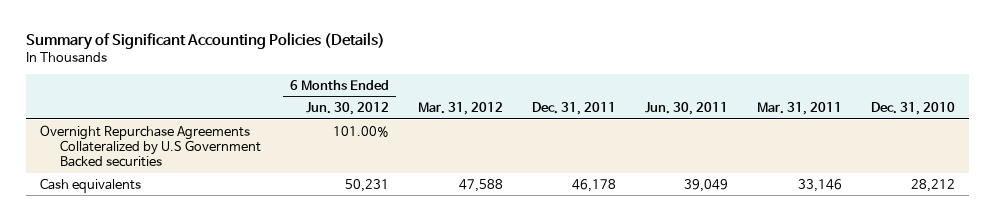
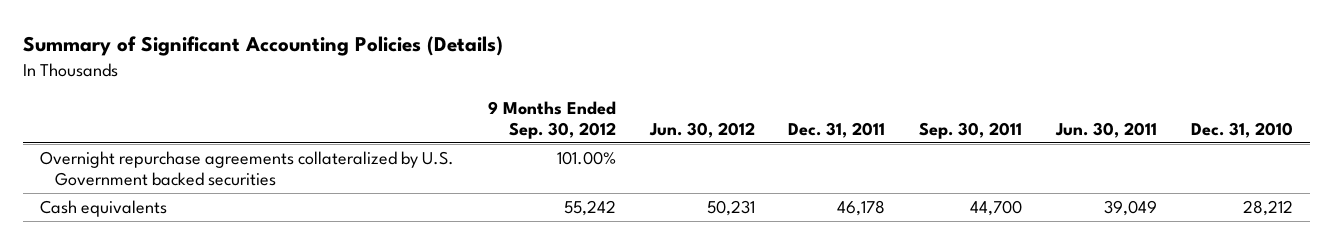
- | 6 Months Ended Jun. 30, 2012 | Mar. 31, 2012 | Dec. 31, 2011 | Jun. 30, 2011 | Mar. 31, 2011 | Dec. 31, 2010
+ | 9 Months Ended Sep. 30, 2012 | Jun. 30, 2012 | Dec. 31, 2011 | Sep. 30, 2011 | Jun. 30, 2011 | Dec. 31, 2010
- Overnight Repurchase Agreements Collateralized by U.S Government Backed securities | 101.00% | | | | |
+ Overnight repurchase agreements collateralized by U.S. Government backed securities | 101.00% | | | | |

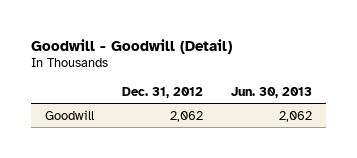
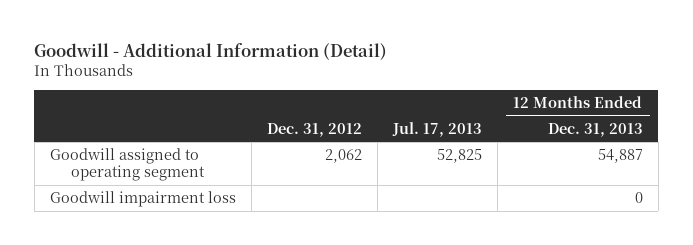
- Goodwill - Goodwill (Detail)
+ Goodwill - Additional Information (Detail)
- | Dec. 31, 2012 | Jun. 30, 2013
+ | Dec. 31, 2012 | Jul. 17, 2013 | 12 Months Ended Dec. 31, 2013
- Goodwill | 2,062 | 2,062
+ Goodwill assigned to operating segment | 2,062 | 52,825 | 54,887
+ Goodwill impairment loss | | | 0

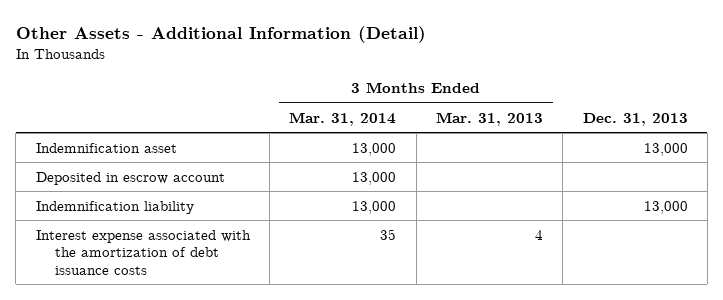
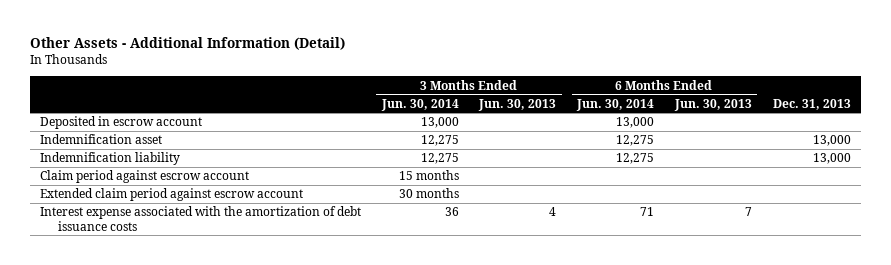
- | 3 Months Ended Mar. 31, 2014 | 3 Months Ended Mar. 31, 2013 | Dec. 31, 2013
+ | 3 Months Ended Jun. 30, 2014 | 3 Months Ended Jun. 30, 2013 | 6 Months Ended Jun. 30, 2014 | 6 Months Ended Jun. 30, 2013 | Dec. 31, 2013
moved down: Indemnification asset | 12,275 | | 12,275 | | 13,000
+ Claim period against escrow account | 15 months | | | |
+ Extended claim period against escrow account | 30 months | | | |

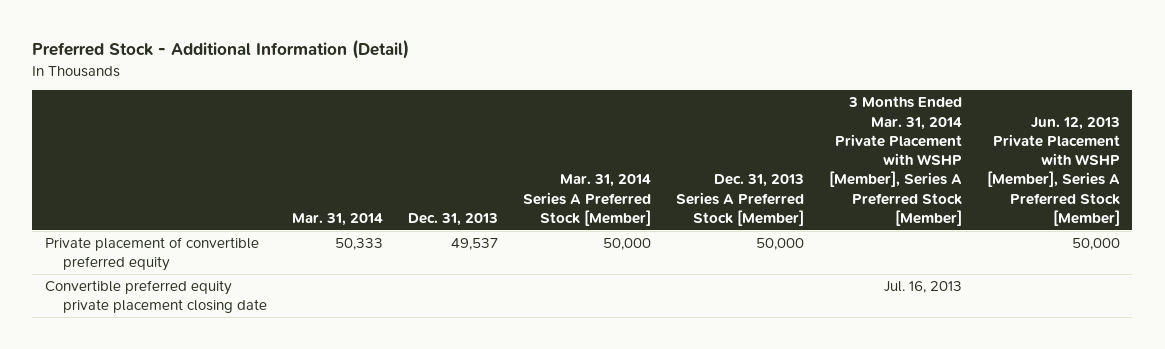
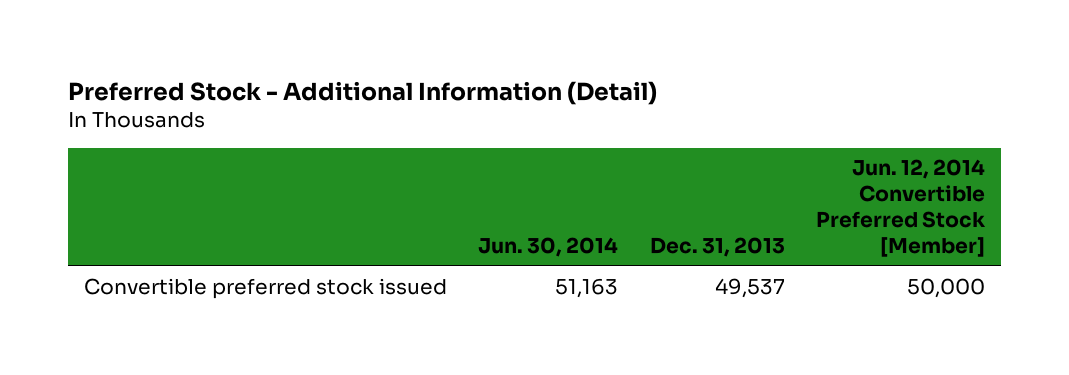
- | Mar. 31, 2014 | Dec. 31, 2013 | Mar. 31, 2014 Series A Preferred Stock [Member] | Dec. 31, 2013 Series A Preferred Stock [Member] | 3 Months Ended Mar. 31, 2014 Private Placement with WSHP [Member], Series A Preferred Stock [Member] | Jun. 12, 2013 Private Placement with WSHP [Member], Series A Preferred Stock [Member]
+ | Jun. 30, 2014 | Dec. 31, 2013 | Jun. 12, 2014 Convertible Preferred Stock [Member]
- Private placement of convertible preferred equity | 50,333 | 49,537 | 50,000 | 50,000 | | 50,000
- Convertible preferred equity private placement closing date | | | | | Jul. 16, 2013 |
+ Convertible preferred stock issued | 51,163 | 49,537 | 50,000

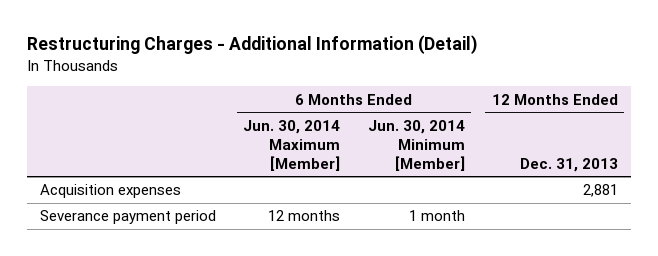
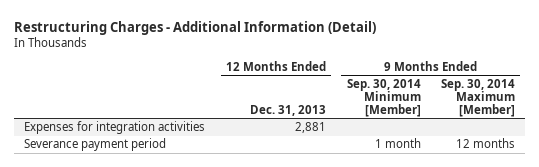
- | 6 Months Ended Jun. 30, 2014 Maximum [Member] | 6 Months Ended Jun. 30, 2014 Minimum [Member] | 12 Months Ended Dec. 31, 2013
+ | 12 Months Ended Dec. 31, 2013 | 9 Months Ended Sep. 30, 2014 Minimum [Member] | 9 Months Ended Sep. 30, 2014 Maximum [Member]
- Acquisition expenses | | | 2,881
+ Expenses for integration activities | 2,881 | |

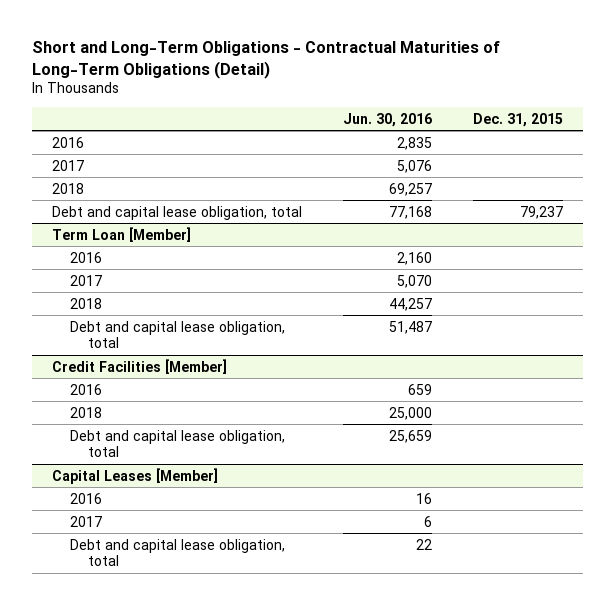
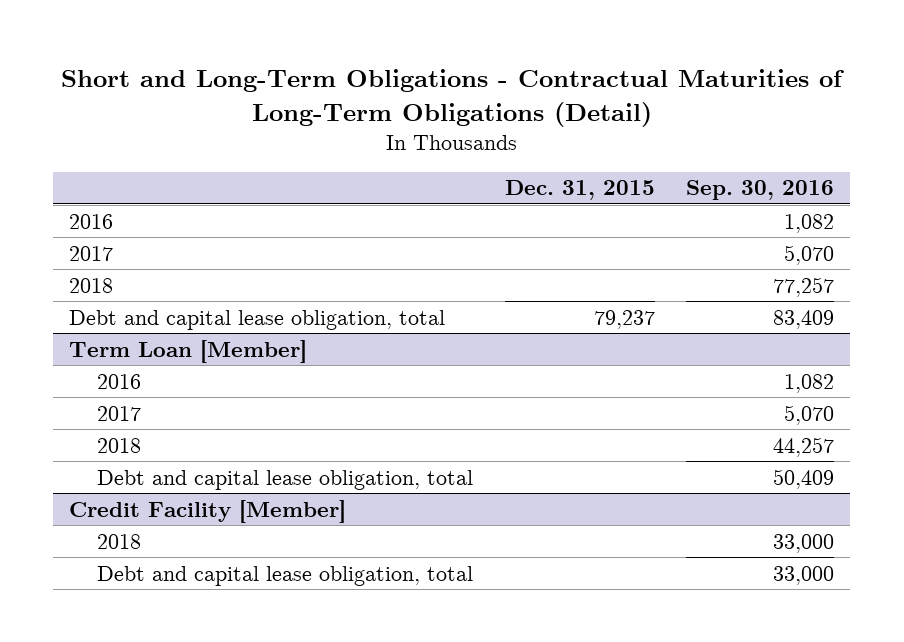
- | Jun. 30, 2016 | Dec. 31, 2015
+ | Dec. 31, 2015 | Sep. 30, 2016
- Credit Facilities [Member]
- 2016 | 659 |
+ Credit Facility [Member]
- Capital Leases [Member]
- 2016 | 16 |
- 2017 | 6 |
- Debt and capital lease obligation, total | 22 |

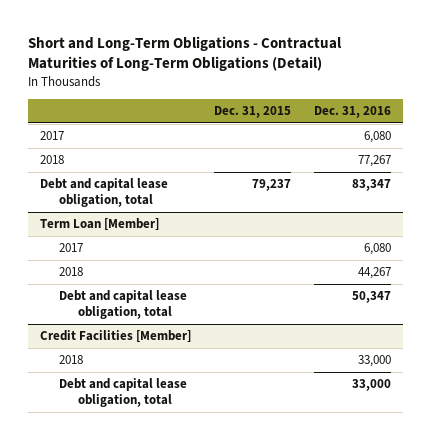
- | Dec. 31, 2015 | Sep. 30, 2016
+ | Dec. 31, 2015 | Dec. 31, 2016
- 2016 | | 1,082
@ Term Loan [Member]
- 2016 | | 1,082
- Credit Facility [Member]
+ Credit Facilities [Member]

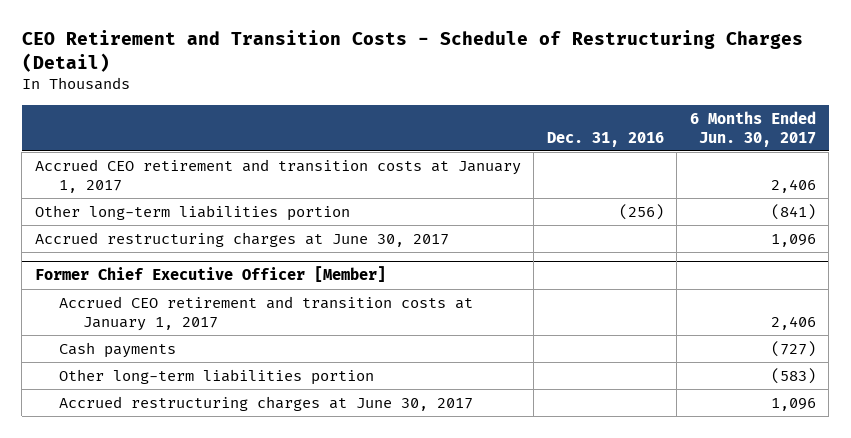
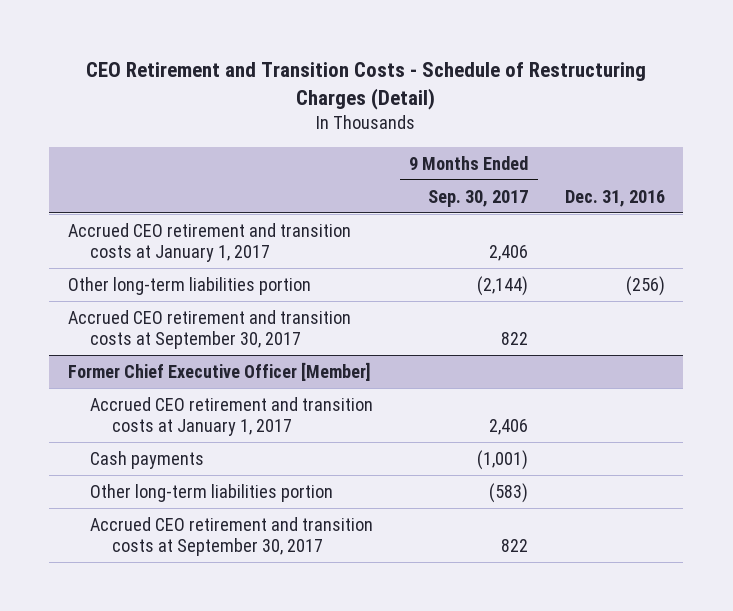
- | Dec. 31, 2016 | 6 Months Ended Jun. 30, 2017
+ | 9 Months Ended Sep. 30, 2017 | Dec. 31, 2016
- Accrued restructuring charges at June 30, 2017 | | 1,096
+ Accrued CEO retirement and transition costs at September 30, 2017 | 822 |
@ Former Chief Executive Officer [Member]
- Accrued restructuring charges at June 30, 2017 | | 1,096
+ Accrued CEO retirement and transition costs at September 30, 2017 | 822 |

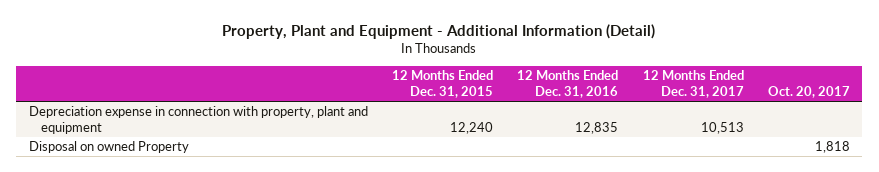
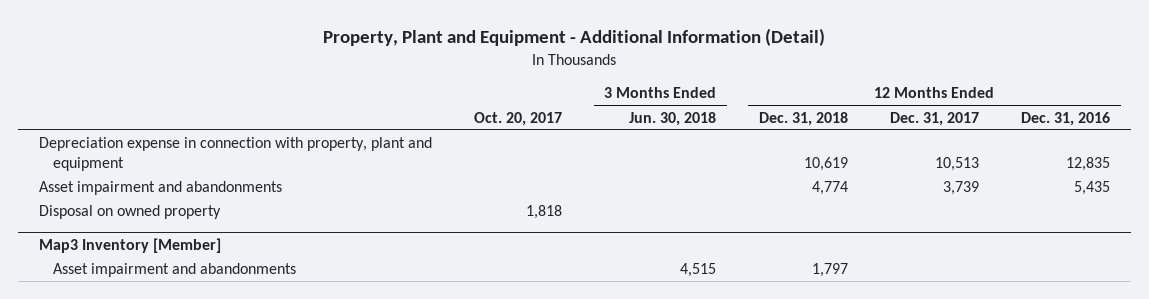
- | 12 Months Ended Dec. 31, 2015 | 12 Months Ended Dec. 31, 2016 | 12 Months Ended Dec. 31, 2017 | Oct. 20, 2017
+ | Oct. 20, 2017 | 3 Months Ended Jun. 30, 2018 | 12 Months Ended Dec. 31, 2018 | 12 Months Ended Dec. 31, 2017 | 12 Months Ended Dec. 31, 2016
- Disposal on owned Property | | | | 1,818
+ Asset impairment and abandonments | | | 4,774 | 3,739 | 5,435
+ Disposal on owned property | 1,818 | | | |
+ Map3 Inventory [Member]
+ Asset impairment and abandonments | | 4,515 | 1,797 | |

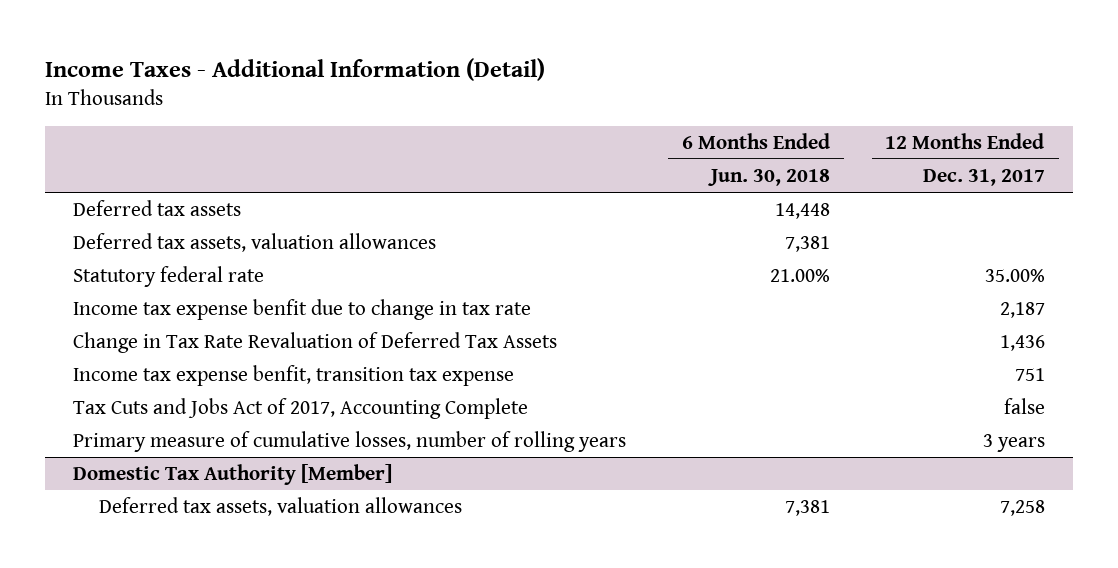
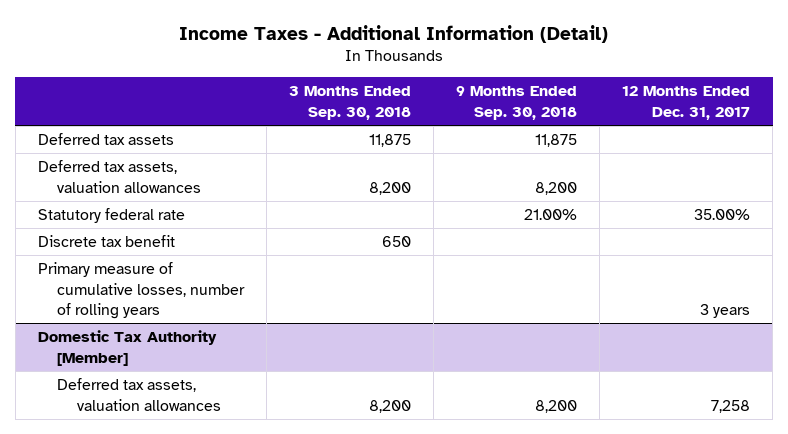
- | 6 Months Ended Jun. 30, 2018 | 12 Months Ended Dec. 31, 2017
+ | 3 Months Ended Sep. 30, 2018 | 9 Months Ended Sep. 30, 2018 | 12 Months Ended Dec. 31, 2017
- Income tax expense benfit due to change in tax rate | | 2,187
- Change in Tax Rate Revaluation of Deferred Tax Assets | | 1,436
- Income tax expense benfit, transition tax expense | | 751
- Tax Cuts and Jobs Act of 2017, Accounting Complete | | false
+ Discrete tax benefit | 650 | |

